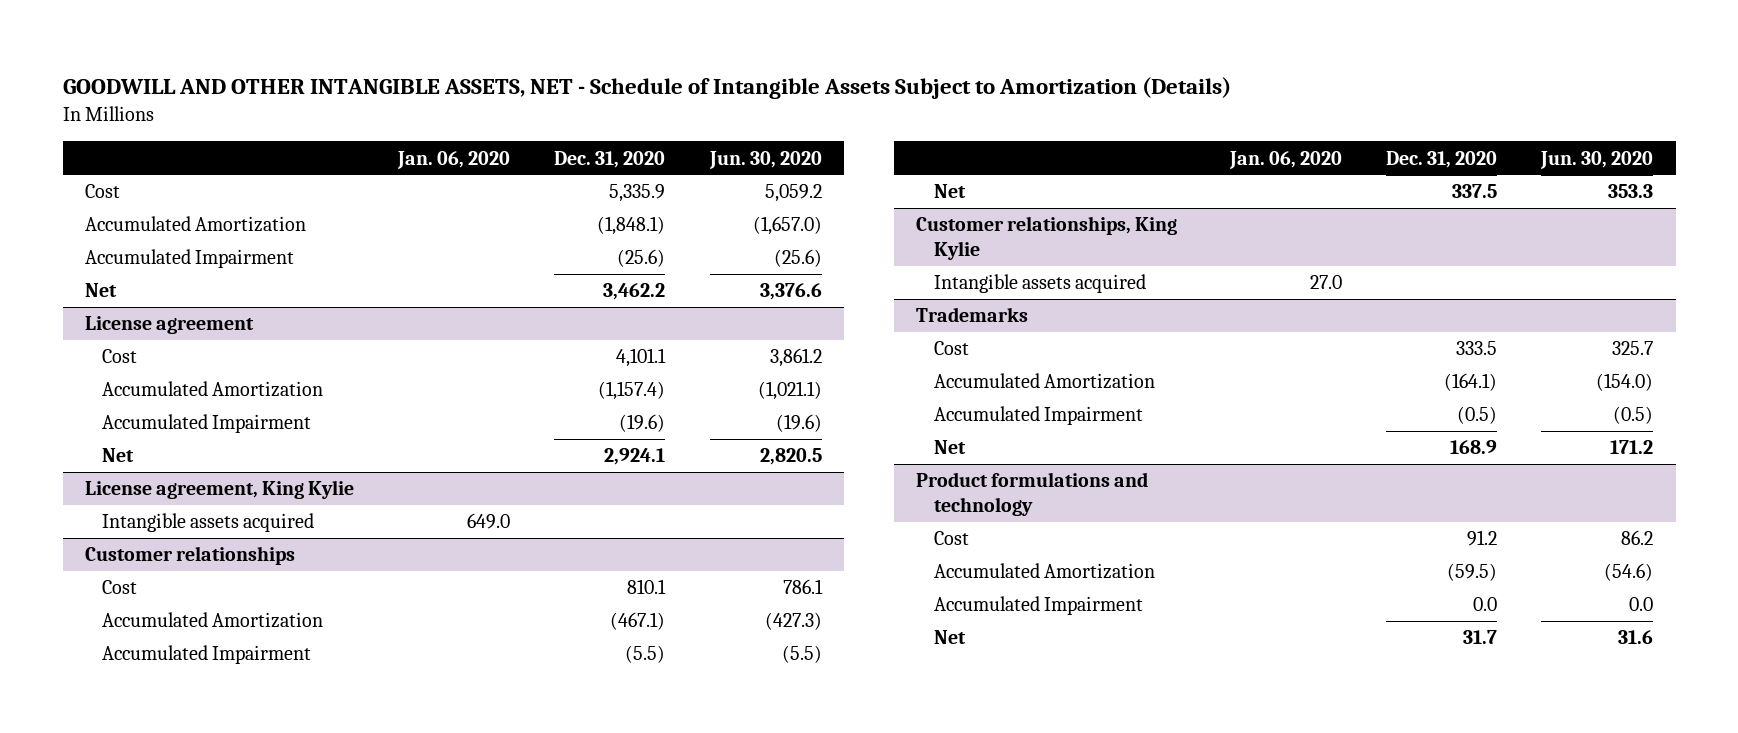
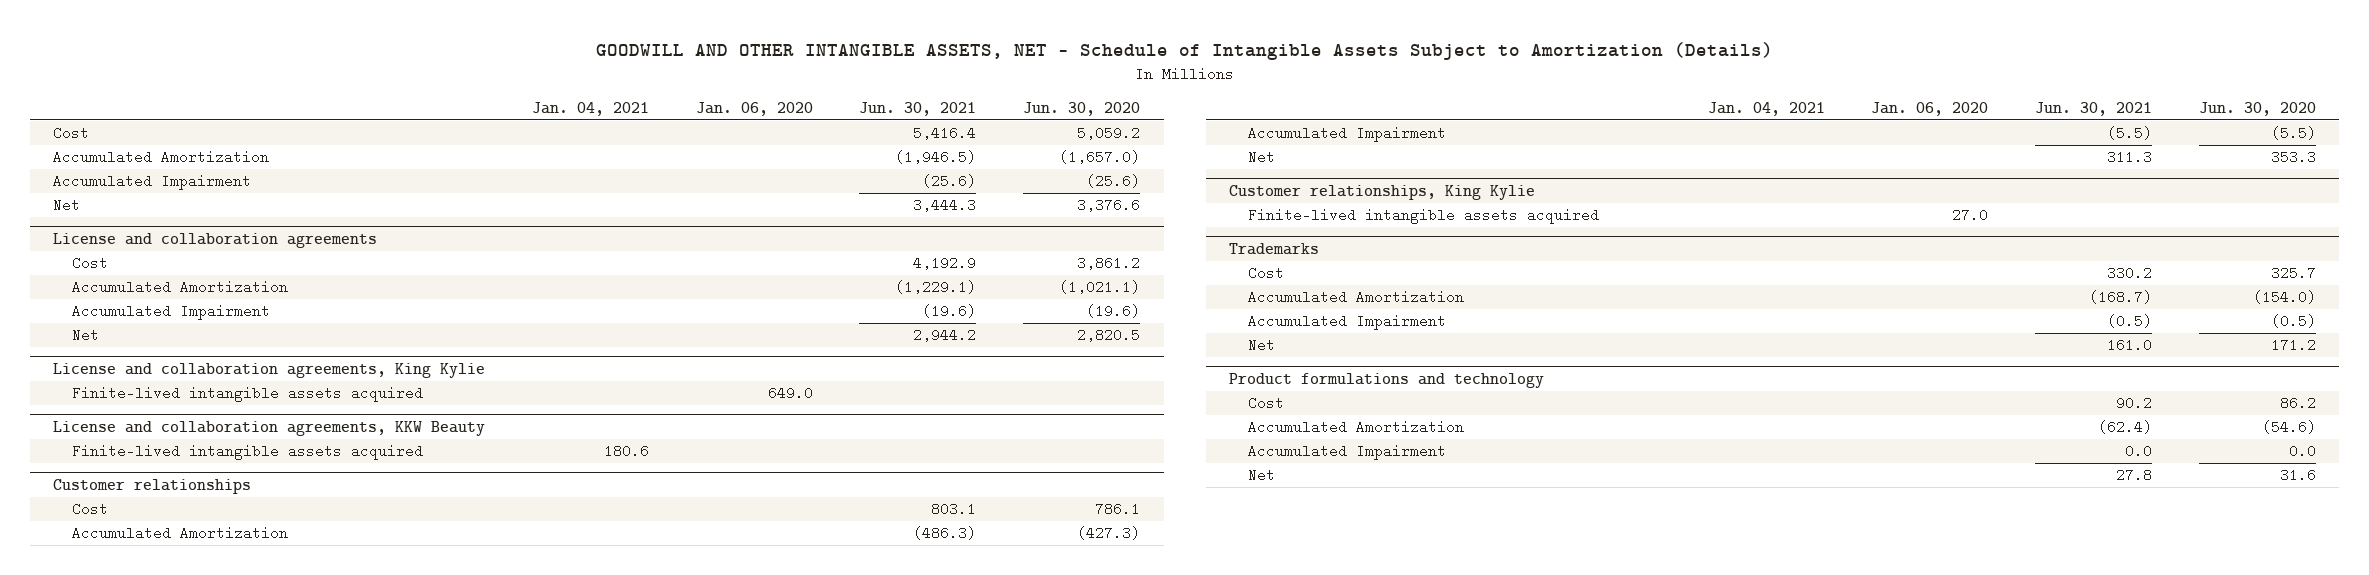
- | Jan. 06, 2020 | Dec. 31, 2020 | Jun. 30, 2020
+ | Jan. 04, 2021 | Jan. 06, 2020 | Jun. 30, 2021 | Jun. 30, 2020
- License agreement
+ License and collaboration agreements
- License agreement, King Kylie
- Intangible assets acquired | 649.0 | |
+ License and collaboration agreements, King Kylie
+ Finite-lived intangible assets acquired | | 649.0 | |
+ License and collaboration agreements, KKW Beauty
+ Finite-lived intangible assets acquired | 180.6 | | |
@ Customer relationships, King Kylie
- Intangible assets acquired | 27.0 | |
+ Finite-lived intangible assets acquired | | 27.0 | |

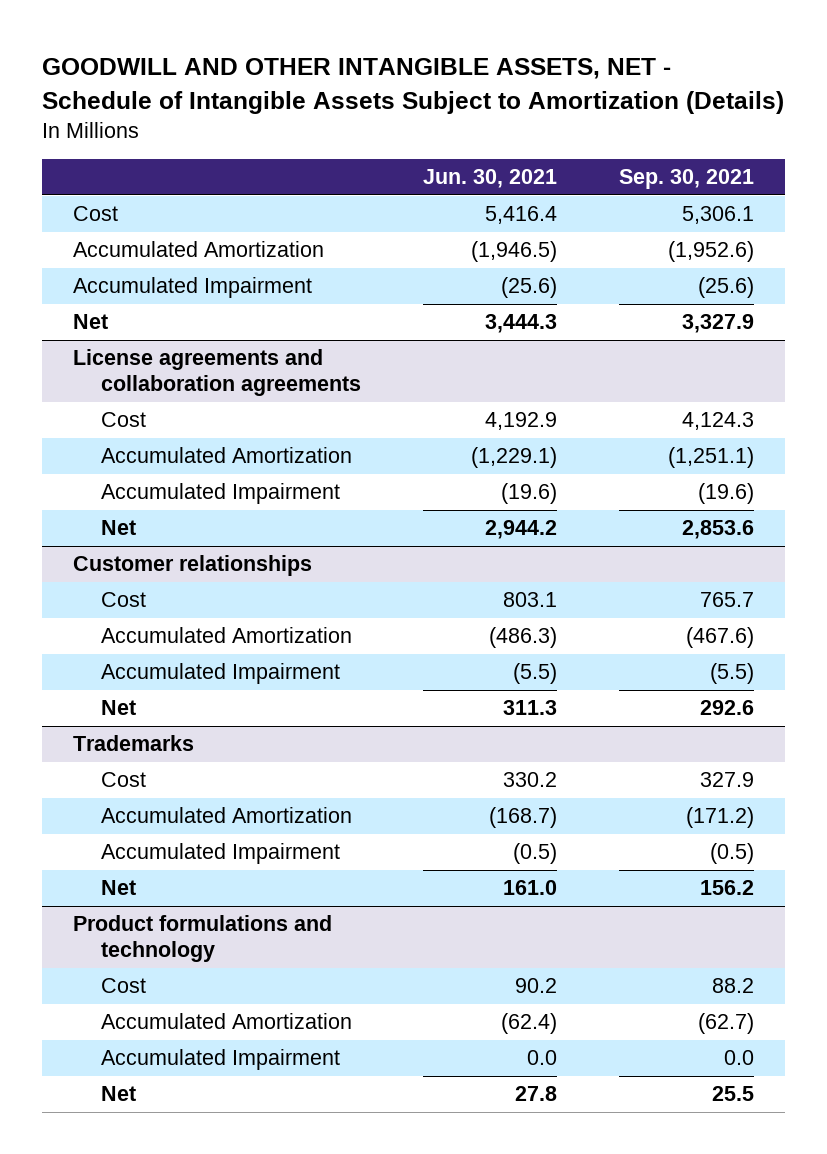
- | Jan. 04, 2021 | Jan. 06, 2020 | Jun. 30, 2021 | Jun. 30, 2020
+ | Jun. 30, 2021 | Sep. 30, 2021
- License and collaboration agreements
+ License agreements and collaboration agreements
- License and collaboration agreements, King Kylie
- Finite-lived intangible assets acquired | | 649.0 | |
- License and collaboration agreements, KKW Beauty
- Finite-lived intangible assets acquired | 180.6 | | |
- Customer relationships, King Kylie
- Finite-lived intangible assets acquired | | 27.0 | |

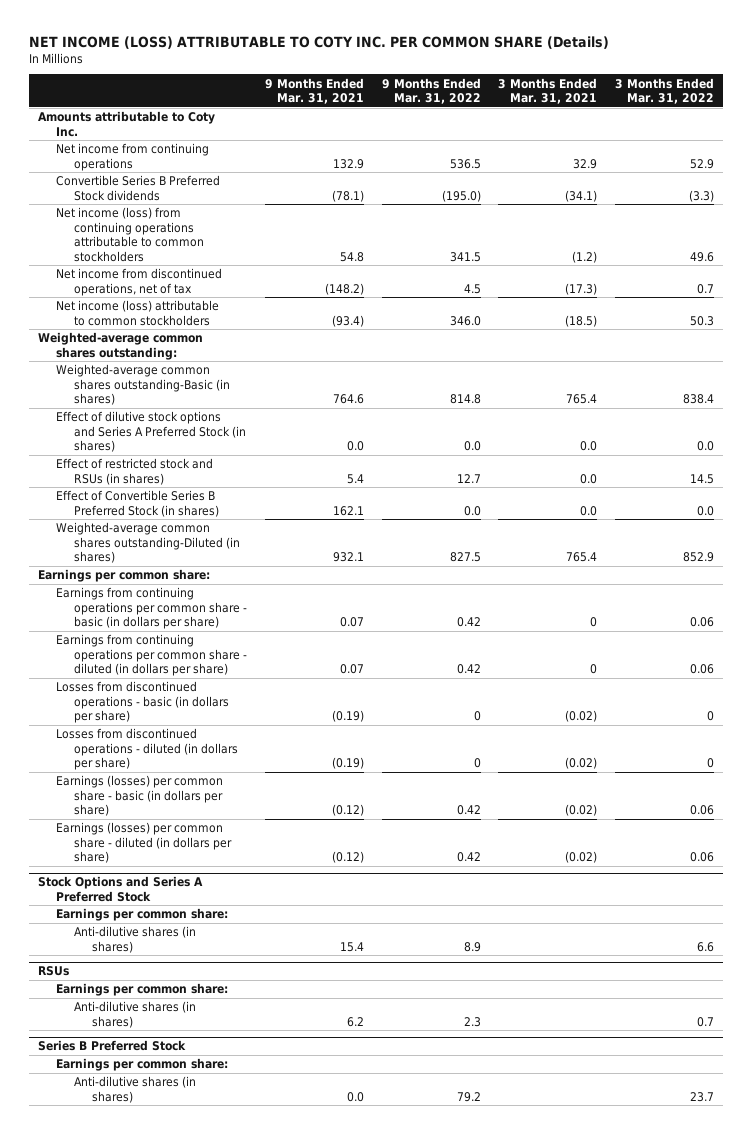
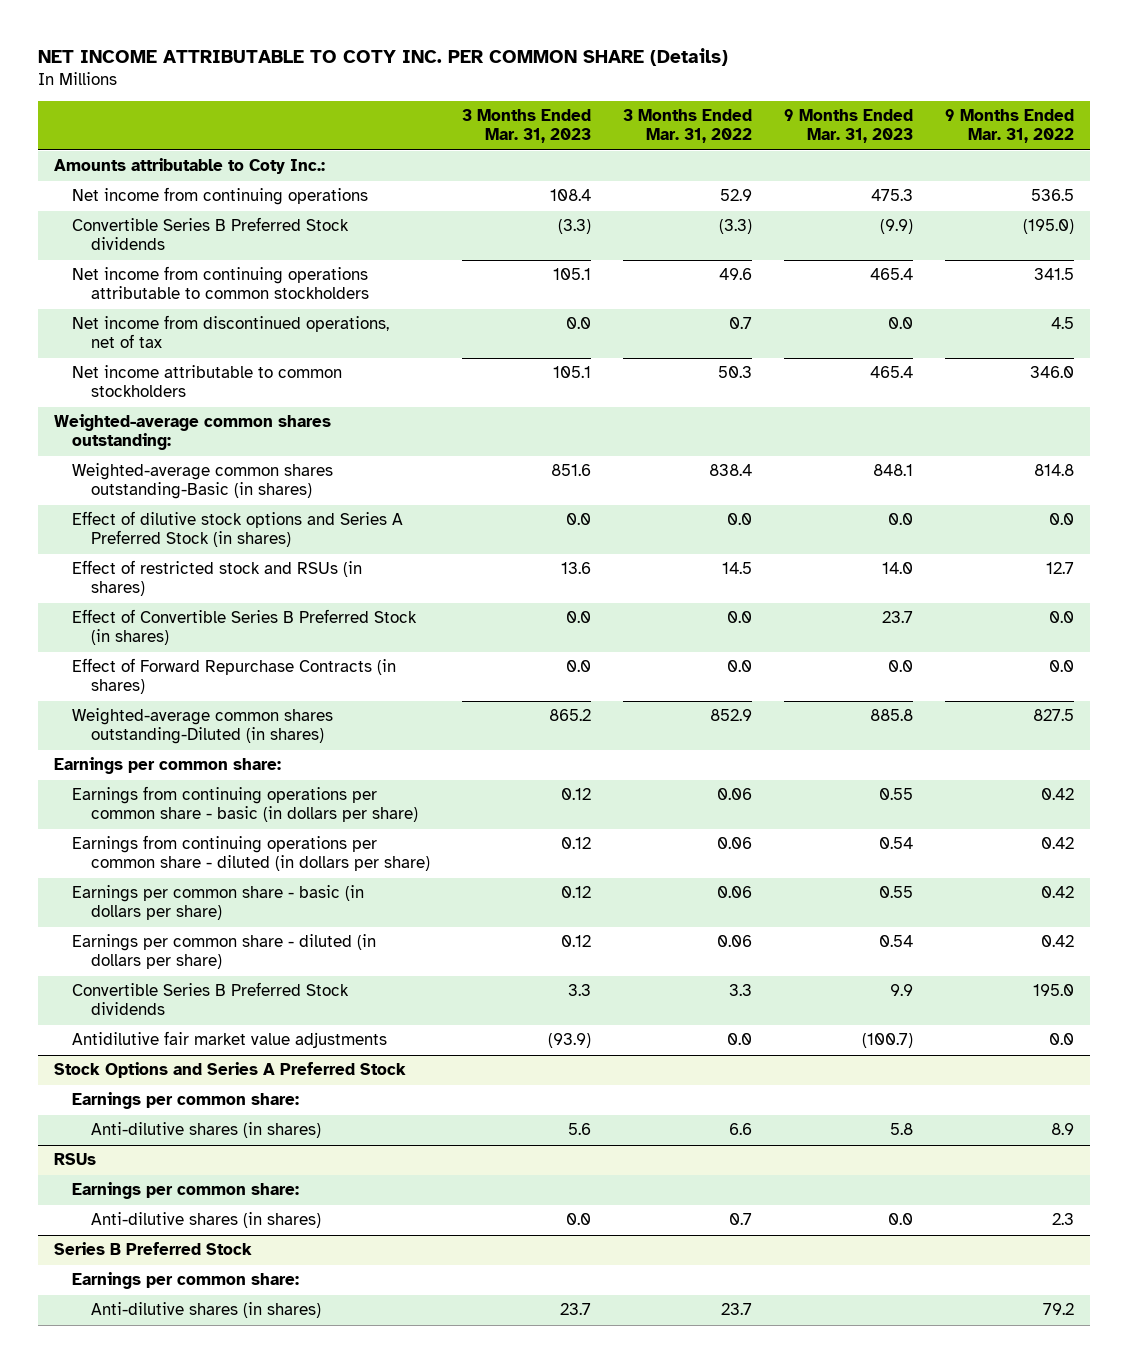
- NET INCOME (LOSS) ATTRIBUTABLE TO COTY INC. PER COMMON SHARE (Details)
+ NET INCOME ATTRIBUTABLE TO COTY INC. PER COMMON SHARE (Details)
- | 9 Months Ended Mar. 31, 2021 | 9 Months Ended Mar. 31, 2022 | 3 Months Ended Mar. 31, 2021 | 3 Months Ended Mar. 31, 2022
+ | 3 Months Ended Mar. 31, 2023 | 3 Months Ended Mar. 31, 2022 | 9 Months Ended Mar. 31, 2023 | 9 Months Ended Mar. 31, 2022
- Amounts attributable to Coty Inc.
+ Amounts attributable to Coty Inc.:
- Net income (loss) from continuing operations attributable to common stockholders | 54.8 | 341.5 | (1.2) | 49.6
+ Net income from continuing operations attributable to common stockholders | 105.1 | 49.6 | 465.4 | 341.5
- Net income (loss) attributable to common stockholders | (93.4) | 346.0 | (18.5) | 50.3
+ Net income attributable to common stockholders | 105.1 | 50.3 | 465.4 | 346.0
+ Effect of Forward Repurchase Contracts (in shares) | 0.0 | 0.0 | 0.0 | 0.0
- Losses from discontinued operations - basic (in dollars per share) | (0.19) | 0 | (0.02) | 0
- Losses from discontinued operations - diluted (in dollars per share) | (0.19) | 0 | (0.02) | 0
- Earnings (losses) per common share - basic (in dollars per share) | (0.12) | 0.42 | (0.02) | 0.06
- Earnings (losses) per common share - diluted (in dollars per share) | (0.12) | 0.42 | (0.02) | 0.06
+ Earnings per common share - basic (in dollars per share) | 0.12 | 0.06 | 0.55 | 0.42
+ Earnings per common share - diluted (in dollars per share) | 0.12 | 0.06 | 0.54 | 0.42
+ Convertible Series B Preferred Stock dividends | 3.3 | 3.3 | 9.9 | 195.0
+ Antidilutive fair market value adjustments | (93.9) | 0.0 | (100.7) | 0.0

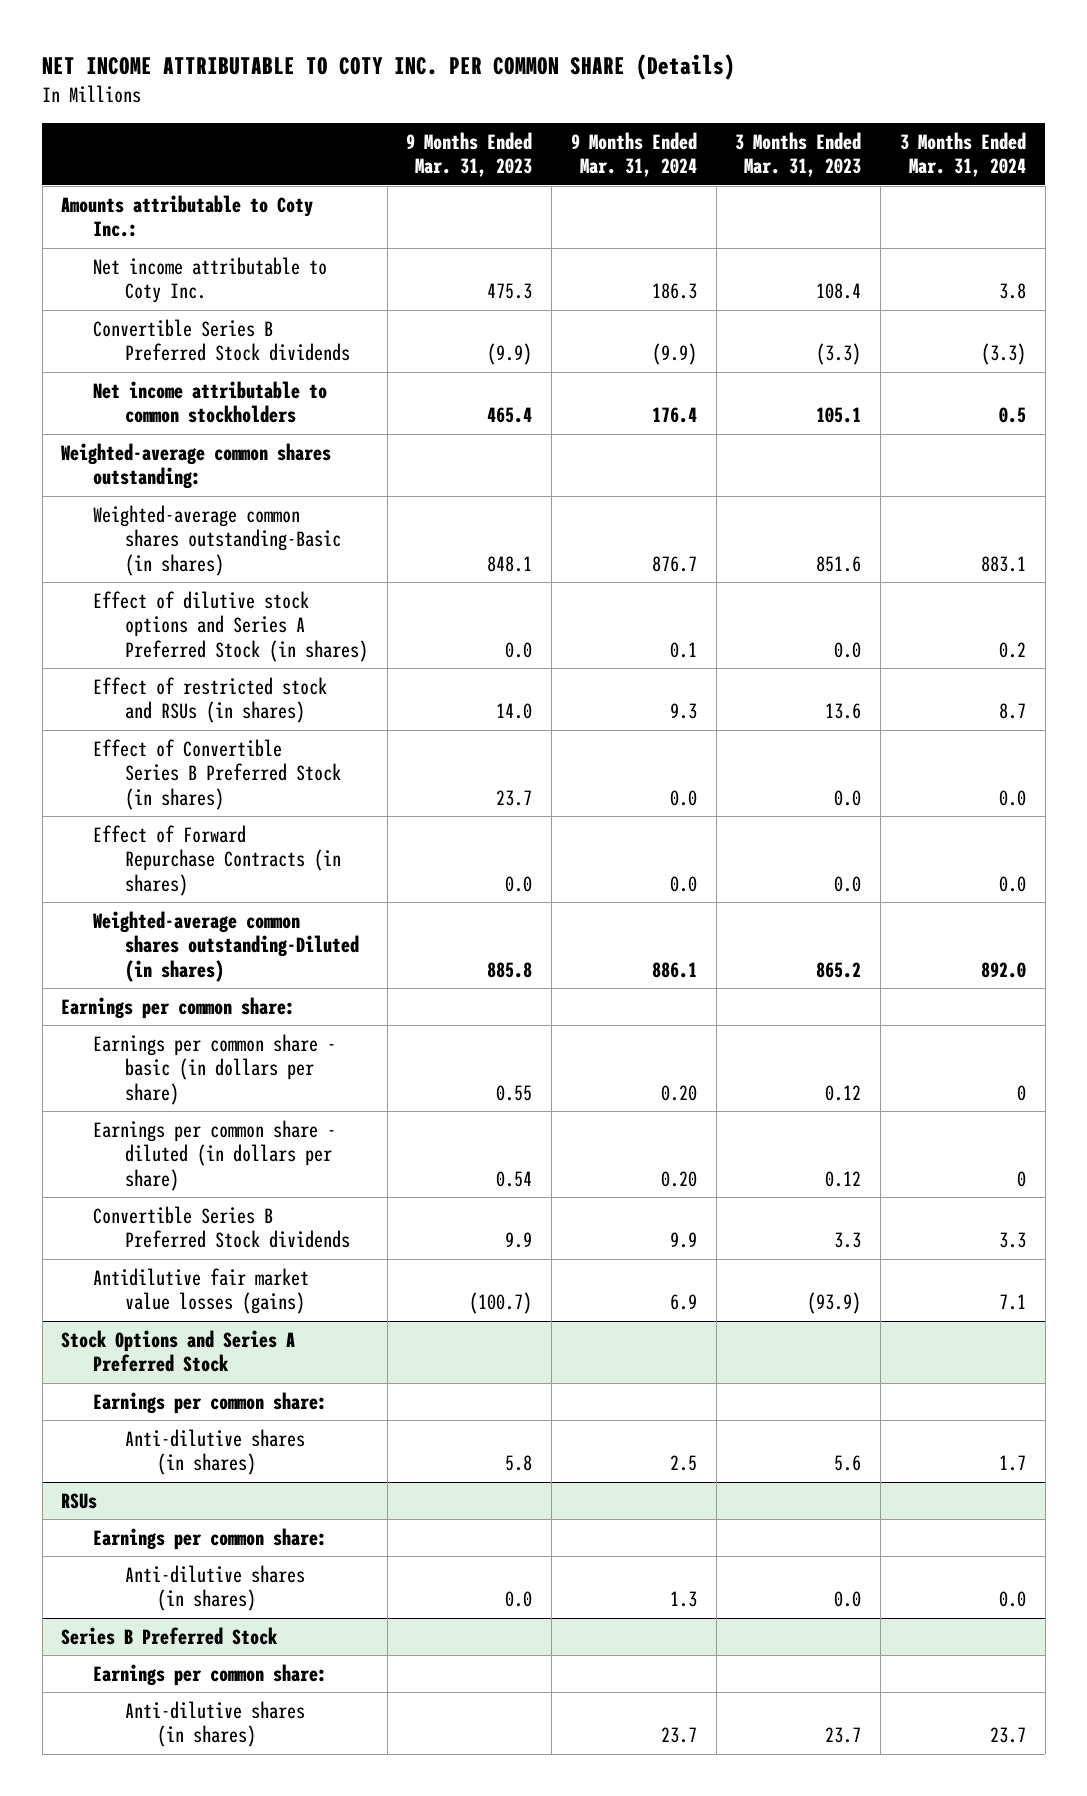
- | 3 Months Ended Mar. 31, 2023 | 3 Months Ended Mar. 31, 2022 | 9 Months Ended Mar. 31, 2023 | 9 Months Ended Mar. 31, 2022
+ | 9 Months Ended Mar. 31, 2023 | 9 Months Ended Mar. 31, 2024 | 3 Months Ended Mar. 31, 2023 | 3 Months Ended Mar. 31, 2024
- Net income from continuing operations | 108.4 | 52.9 | 475.3 | 536.5
+ Net income attributable to Coty Inc. | 475.3 | 186.3 | 108.4 | 3.8
- Net income from continuing operations attributable to common stockholders | 105.1 | 49.6 | 465.4 | 341.5
- Net income from discontinued operations, net of tax | 0.0 | 0.7 | 0.0 | 4.5
- Earnings from continuing operations per common share - basic (in dollars per share) | 0.12 | 0.06 | 0.55 | 0.42
- Earnings from continuing operations per common share - diluted (in dollars per share) | 0.12 | 0.06 | 0.54 | 0.42
- Antidilutive fair market value adjustments | (93.9) | 0.0 | (100.7) | 0.0
+ Antidilutive fair market value losses (gains) | (100.7) | 6.9 | (93.9) | 7.1

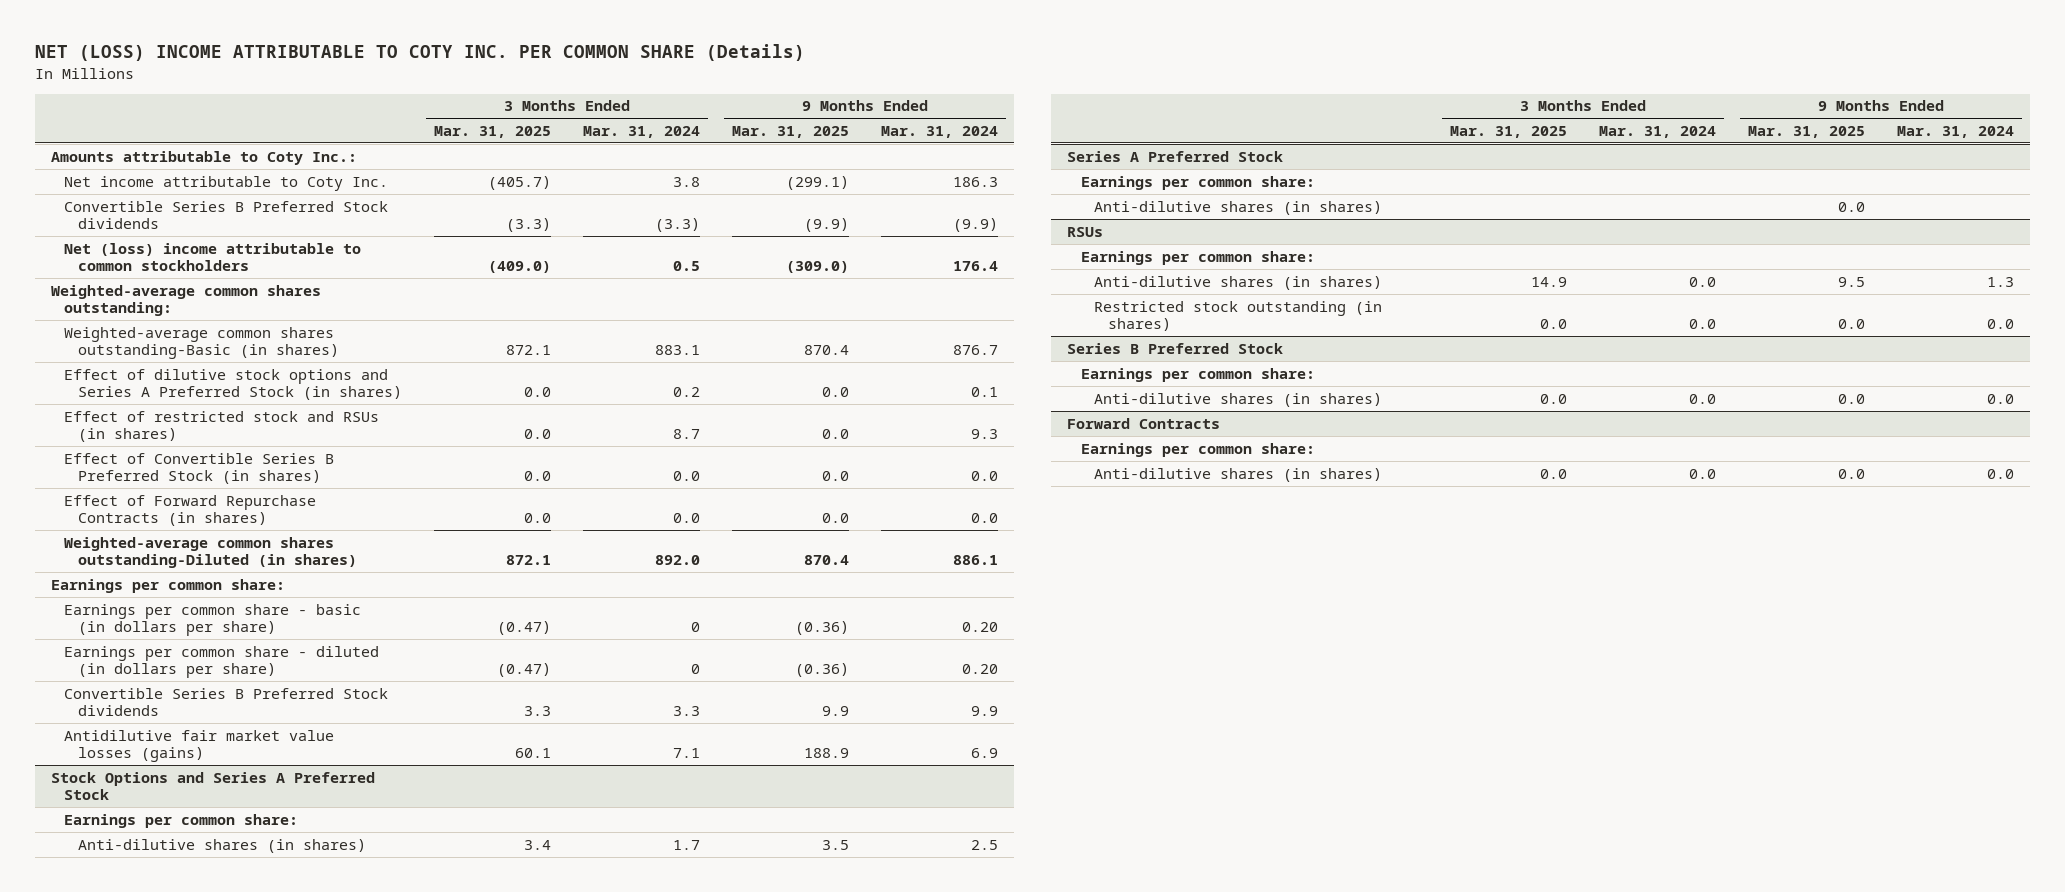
- NET INCOME ATTRIBUTABLE TO COTY INC. PER COMMON SHARE (Details)
+ NET (LOSS) INCOME ATTRIBUTABLE TO COTY INC. PER COMMON SHARE (Details)
- | 9 Months Ended Mar. 31, 2023 | 9 Months Ended Mar. 31, 2024 | 3 Months Ended Mar. 31, 2023 | 3 Months Ended Mar. 31, 2024
+ | 3 Months Ended Mar. 31, 2025 | 3 Months Ended Mar. 31, 2024 | 9 Months Ended Mar. 31, 2025 | 9 Months Ended Mar. 31, 2024
- Net income attributable to common stockholders | 465.4 | 176.4 | 105.1 | 0.5
+ Net (loss) income attributable to common stockholders | (409.0) | 0.5 | (309.0) | 176.4
+ Series A Preferred Stock
+ Earnings per common share:
+ Anti-dilutive shares (in shares) | | | 0.0 |
@ RSUs
+ Restricted stock outstanding (in shares) | 0.0 | 0.0 | 0.0 | 0.0
@ Series B Preferred Stock
- Anti-dilutive shares (in shares) | | 23.7 | 23.7 | 23.7
+ Anti-dilutive shares (in shares) | 0.0 | 0.0 | 0.0 | 0.0
+ Forward Contracts
+ Earnings per common share:
+ Anti-dilutive shares (in shares) | 0.0 | 0.0 | 0.0 | 0.0

